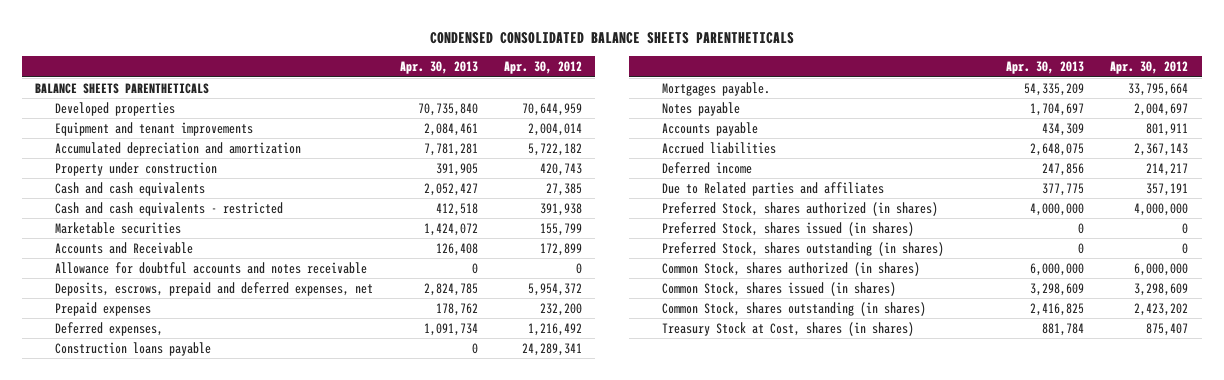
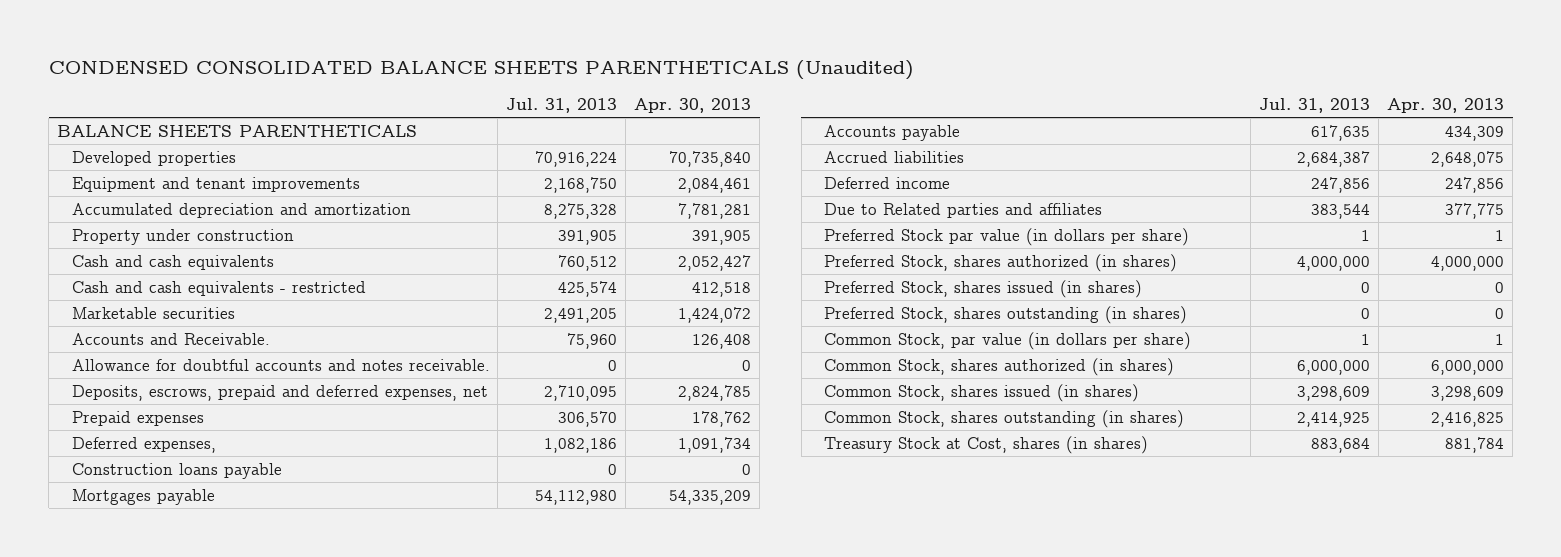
- CONDENSED CONSOLIDATED BALANCE SHEETS PARENTHETICALS
+ CONDENSED CONSOLIDATED BALANCE SHEETS PARENTHETICALS (Unaudited)
- | Apr. 30, 2013 | Apr. 30, 2012
+ | Jul. 31, 2013 | Apr. 30, 2013
- Accounts and Receivable | 126,408 | 172,899
- Allowance for doubtful accounts and notes receivable | 0 | 0
+ Accounts and Receivable. | 75,960 | 126,408
+ Allowance for doubtful accounts and notes receivable. | 0 | 0
- Mortgages payable. | 54,335,209 | 33,795,664
- Notes payable | 1,704,697 | 2,004,697
+ Mortgages payable | 54,112,980 | 54,335,209
+ Preferred Stock par value (in dollars per share) | 1 | 1
+ Common Stock, par value (in dollars per share) | 1 | 1

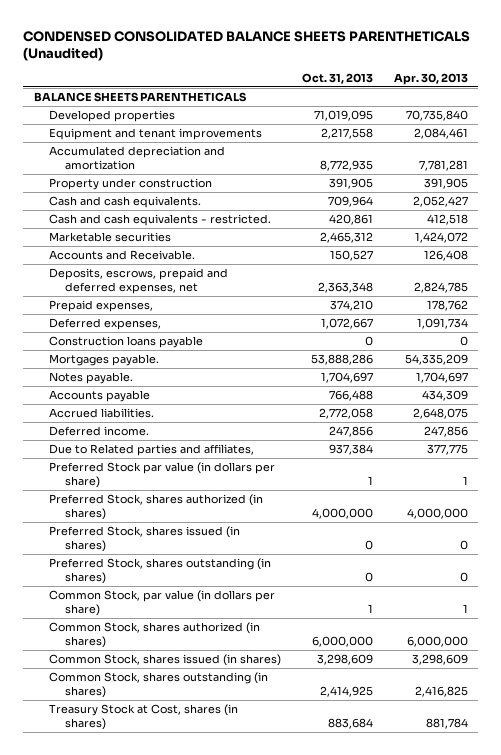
- | Jul. 31, 2013 | Apr. 30, 2013
+ | Oct. 31, 2013 | Apr. 30, 2013
- Cash and cash equivalents | 760,512 | 2,052,427
- Cash and cash equivalents - restricted | 425,574 | 412,518
+ Cash and cash equivalents. | 709,964 | 2,052,427
+ Cash and cash equivalents - restricted. | 420,861 | 412,518
- Allowance for doubtful accounts and notes receivable. | 0 | 0
- Prepaid expenses | 306,570 | 178,762
+ Prepaid expenses, | 374,210 | 178,762
- Mortgages payable | 54,112,980 | 54,335,209
+ Mortgages payable. | 53,888,286 | 54,335,209
+ Notes payable. | 1,704,697 | 1,704,697
- Accrued liabilities | 2,684,387 | 2,648,075
- Deferred income | 247,856 | 247,856
- Due to Related parties and affiliates | 383,544 | 377,775
+ Accrued liabilities. | 2,772,058 | 2,648,075
+ Deferred income. | 247,856 | 247,856
+ Due to Related parties and affiliates, | 937,384 | 377,775

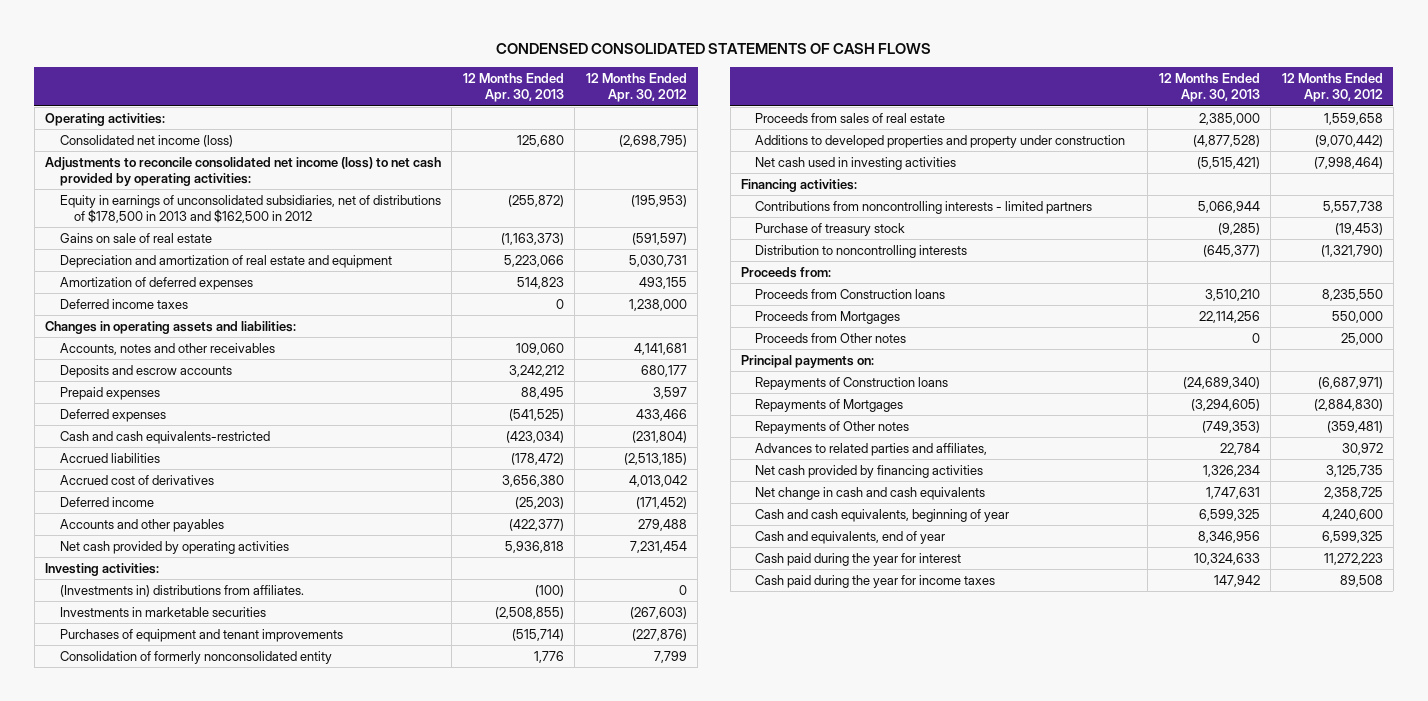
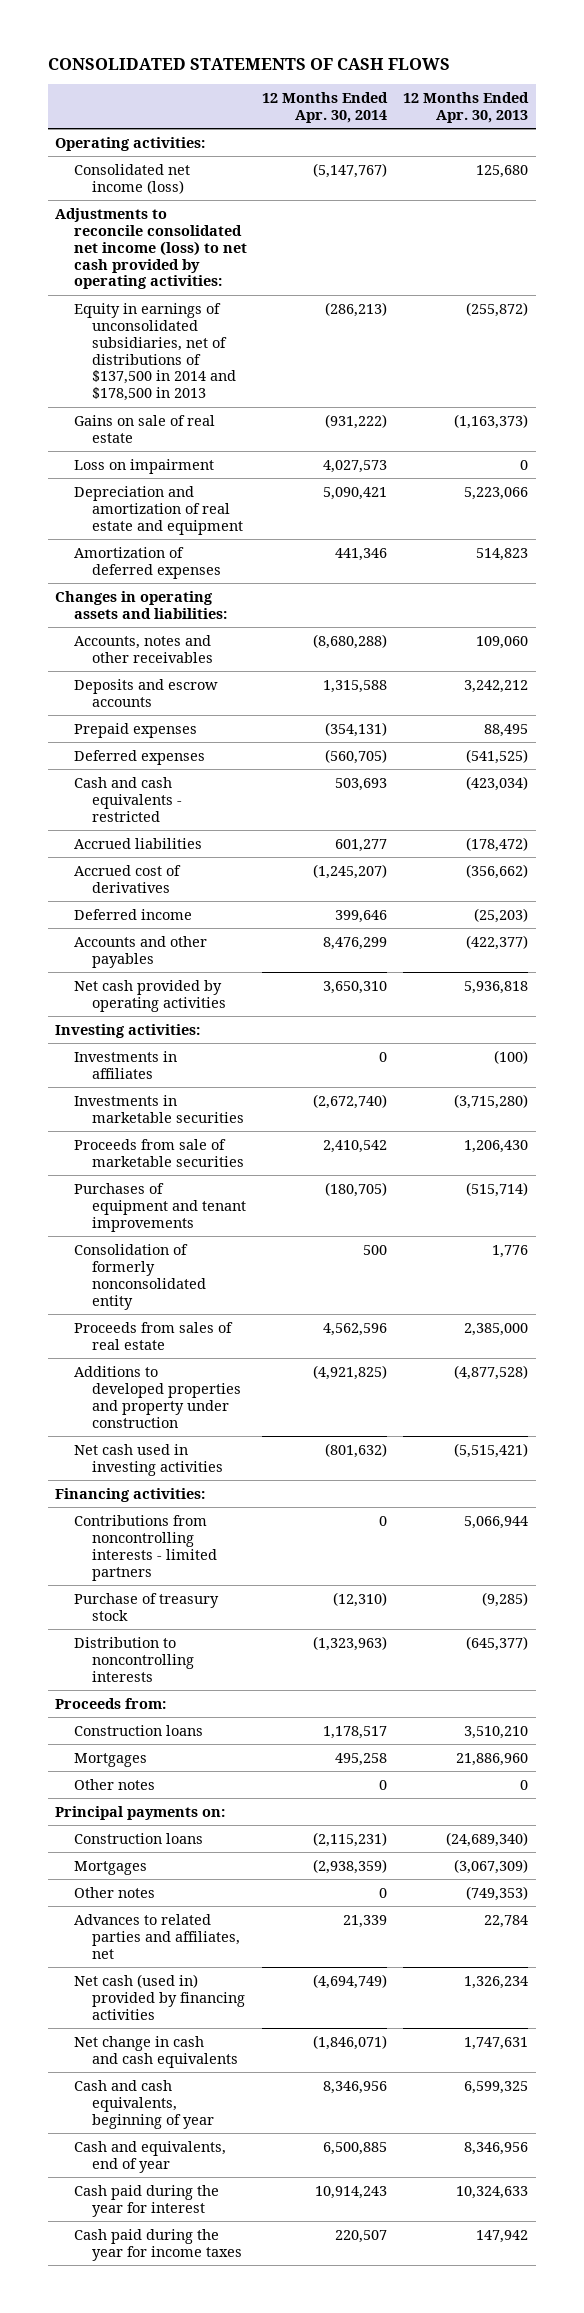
- CONDENSED CONSOLIDATED STATEMENTS OF CASH FLOWS
+ CONSOLIDATED STATEMENTS OF CASH FLOWS
- | 12 Months Ended Apr. 30, 2013 | 12 Months Ended Apr. 30, 2012
+ | 12 Months Ended Apr. 30, 2014 | 12 Months Ended Apr. 30, 2013
- Equity in earnings of unconsolidated subsidiaries, net of distributions of $178,500 in 2013 and $162,500 in 2012 | (255,872) | (195,953)
+ Equity in earnings of unconsolidated subsidiaries, net of distributions of $137,500 in 2014 and $178,500 in 2013 | (286,213) | (255,872)
+ Loss on impairment | 4,027,573 | 0
- Deferred income taxes | 0 | 1,238,000
- Cash and cash equivalents-restricted | (423,034) | (231,804)
+ Cash and cash equivalents - restricted | 503,693 | (423,034)
- Accrued cost of derivatives | 3,656,380 | 4,013,042
+ Accrued cost of derivatives | (1,245,207) | (356,662)
- (Investments in) distributions from affiliates. | (100) | 0
- Investments in marketable securities | (2,508,855) | (267,603)
+ Investments in affiliates | 0 | (100)
+ Investments in marketable securities | (2,672,740) | (3,715,280)
+ Proceeds from sale of marketable securities | 2,410,542 | 1,206,430
- Proceeds from Construction loans | 3,510,210 | 8,235,550
- Proceeds from Mortgages | 22,114,256 | 550,000
- Proceeds from Other notes | 0 | 25,000
+ Construction loans | 1,178,517 | 3,510,210
+ Mortgages | 495,258 | 21,886,960
+ Other notes | 0 | 0
- Repayments of Construction loans | (24,689,340) | (6,687,971)
- Repayments of Mortgages | (3,294,605) | (2,884,830)
- Repayments of Other notes | (749,353) | (359,481)
- Advances to related parties and affiliates, | 22,784 | 30,972
- Net cash provided by financing activities | 1,326,234 | 3,125,735
+ Construction loans | (2,115,231) | (24,689,340)
+ Mortgages | (2,938,359) | (3,067,309)
+ Other notes | 0 | (749,353)
+ Advances to related parties and affiliates, net | 21,339 | 22,784
+ Net cash (used in) provided by financing activities | (4,694,749) | 1,326,234

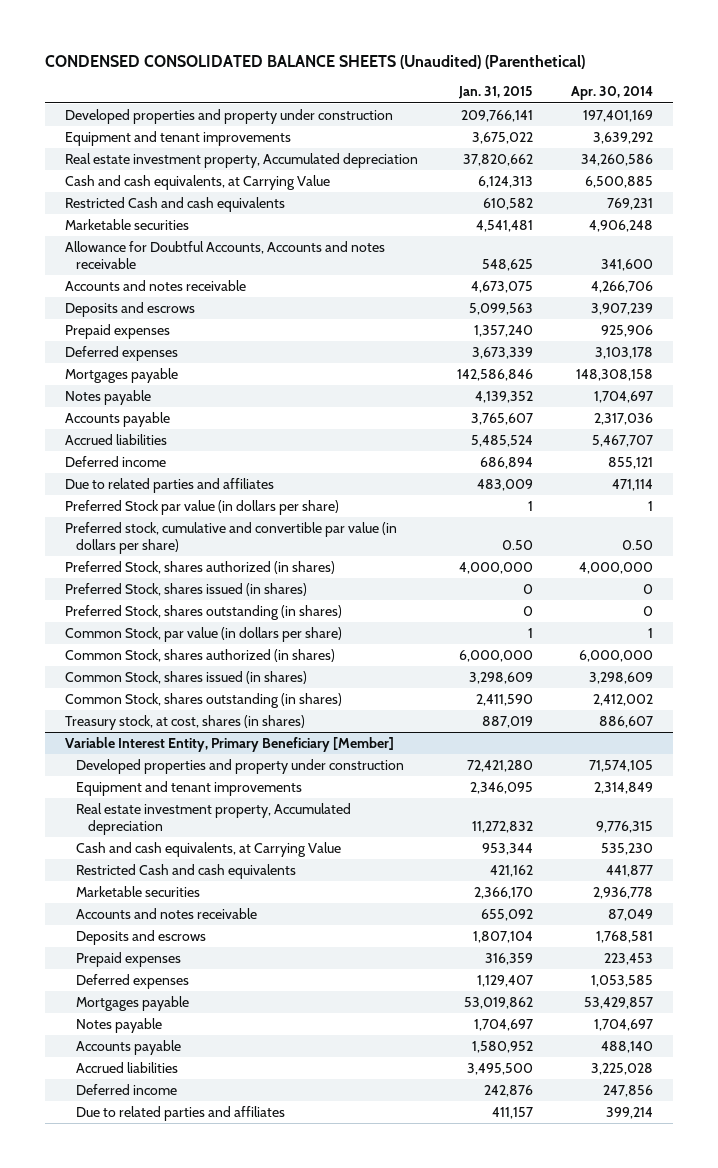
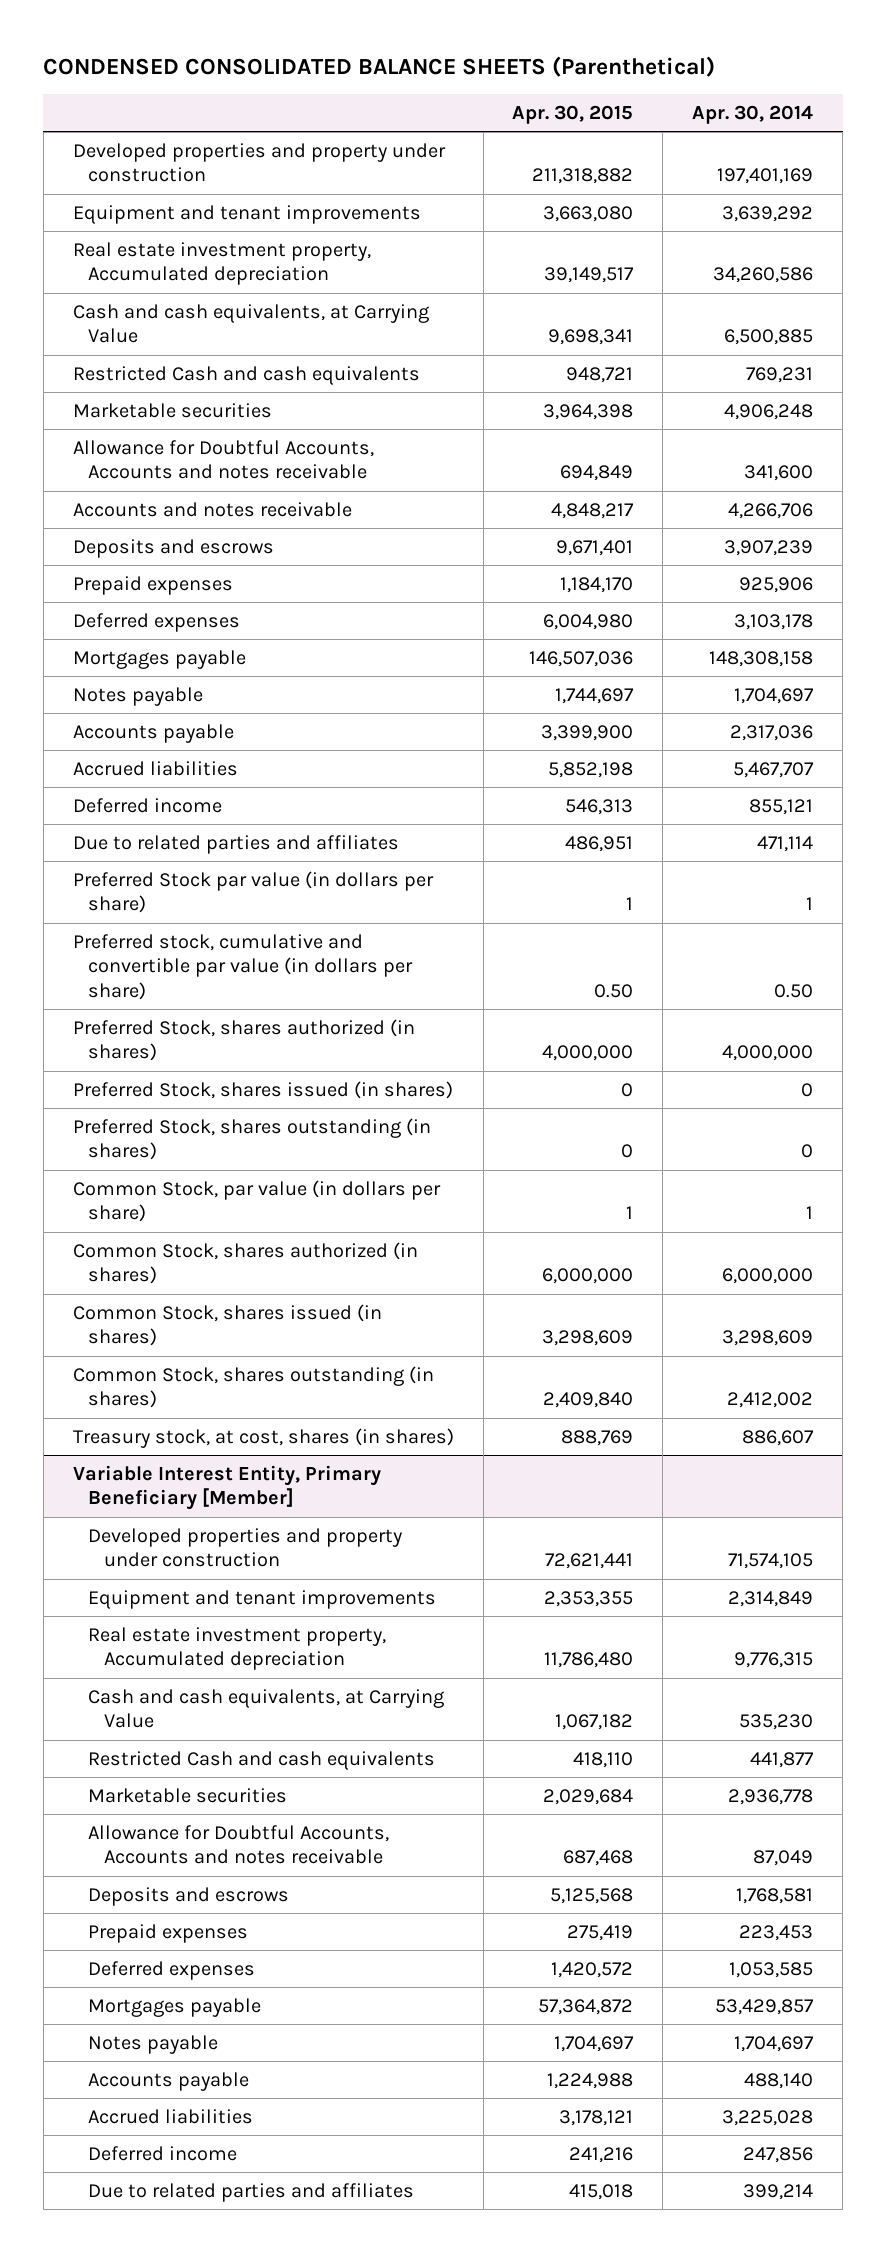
- CONDENSED CONSOLIDATED BALANCE SHEETS (Unaudited) (Parenthetical)
+ CONDENSED CONSOLIDATED BALANCE SHEETS (Parenthetical)
- | Jan. 31, 2015 | Apr. 30, 2014
+ | Apr. 30, 2015 | Apr. 30, 2014
@ Variable Interest Entity, Primary Beneficiary [Member]
- Accounts and notes receivable | 655,092 | 87,049
+ Allowance for Doubtful Accounts, Accounts and notes receivable | 687,468 | 87,049

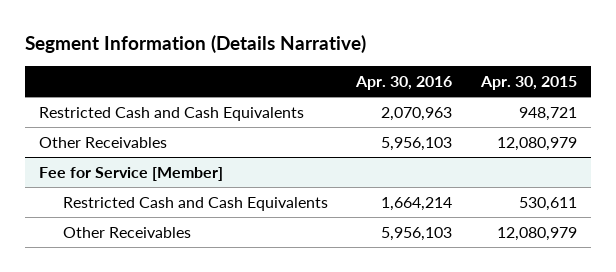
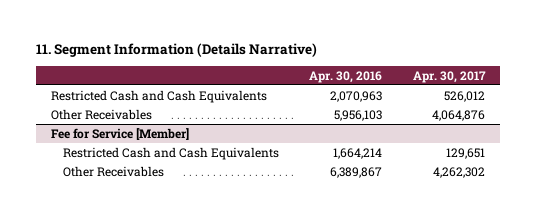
- Segment Information (Details Narrative)
+ 11. Segment Information (Details Narrative)
- | Apr. 30, 2016 | Apr. 30, 2015
+ | Apr. 30, 2016 | Apr. 30, 2017
@ Fee for Service [Member]
- Other Receivables | 5,956,103 | 12,080,979
+ Other Receivables | 6,389,867 | 4,262,302

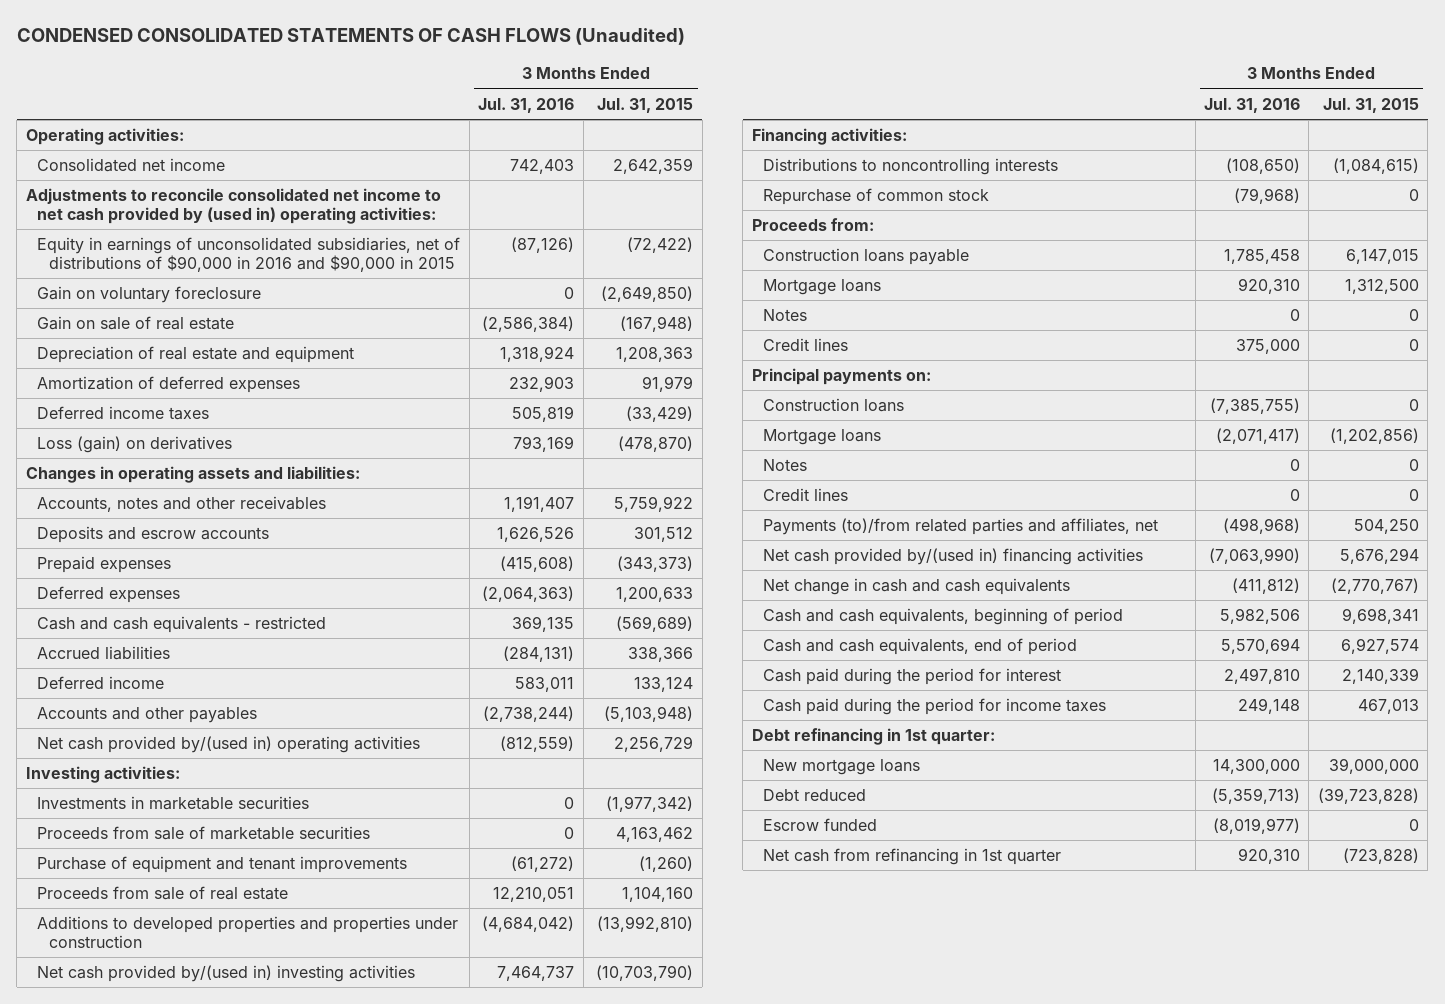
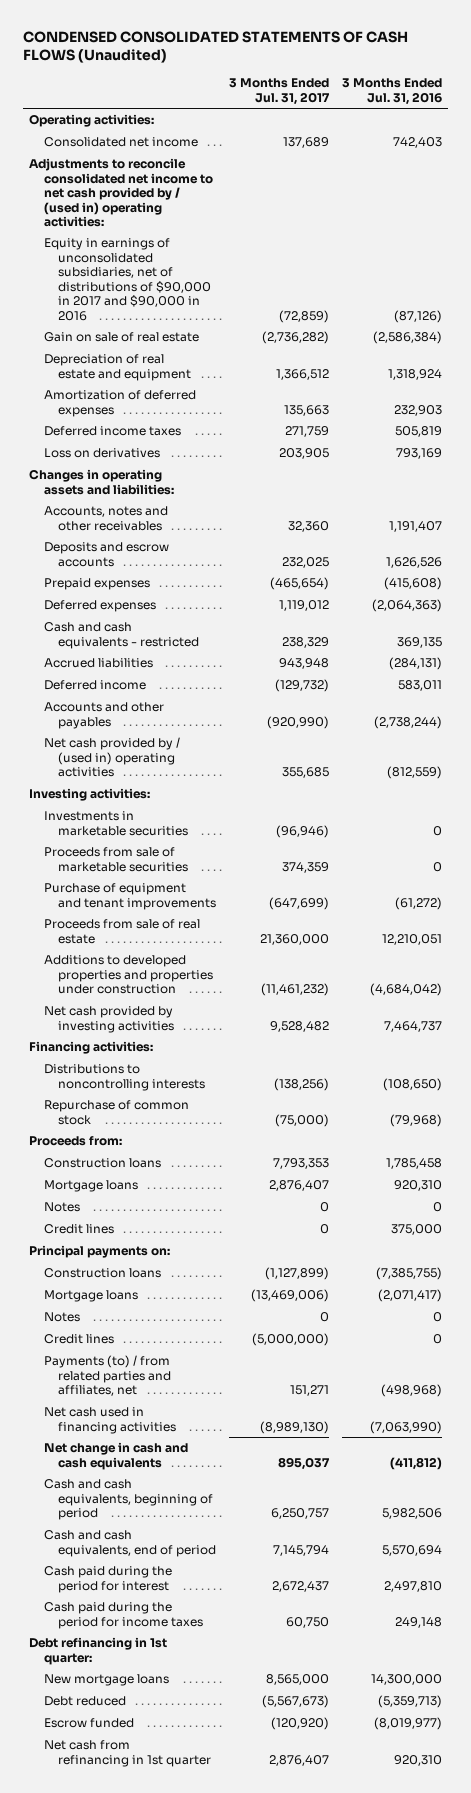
- | 3 Months Ended Jul. 31, 2016 | 3 Months Ended Jul. 31, 2015
+ | 3 Months Ended Jul. 31, 2017 | 3 Months Ended Jul. 31, 2016
- Adjustments to reconcile consolidated net income to net cash provided by (used in) operating activities:
- Equity in earnings of unconsolidated subsidiaries, net of distributions of $90,000 in 2016 and $90,000 in 2015 | (87,126) | (72,422)
- Gain on voluntary foreclosure | 0 | (2,649,850)
+ Adjustments to reconcile consolidated net income to net cash provided by / (used in) operating activities:
+ Equity in earnings of unconsolidated subsidiaries, net of distributions of $90,000 in 2017 and $90,000 in 2016 | (72,859) | (87,126)
- Loss (gain) on derivatives | 793,169 | (478,870)
+ Loss on derivatives | 203,905 | 793,169
- Net cash provided by/(used in) operating activities | (812,559) | 2,256,729
+ Net cash provided by / (used in) operating activities | 355,685 | (812,559)
- Net cash provided by/(used in) investing activities | 7,464,737 | (10,703,790)
+ Net cash provided by investing activities | 9,528,482 | 7,464,737
- Construction loans payable | 1,785,458 | 6,147,015
+ Construction loans | 7,793,353 | 1,785,458
- Payments (to)/from related parties and affiliates, net | (498,968) | 504,250
- Net cash provided by/(used in) financing activities | (7,063,990) | 5,676,294
+ Payments (to) / from related parties and affiliates, net | 151,271 | (498,968)
+ Net cash used in financing activities | (8,989,130) | (7,063,990)

